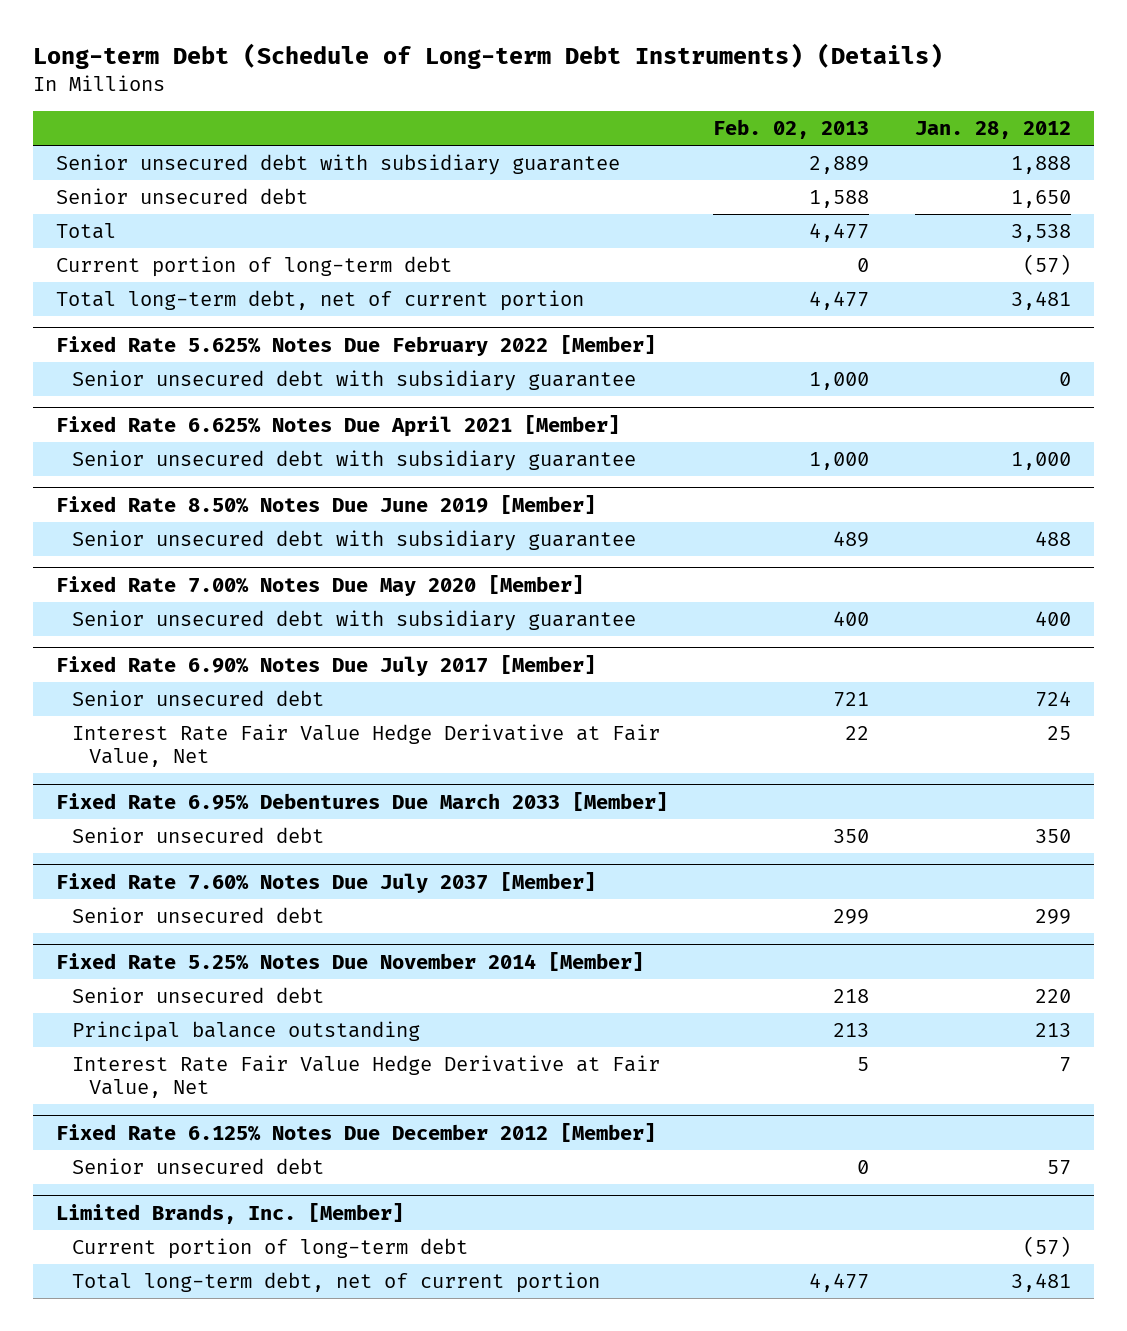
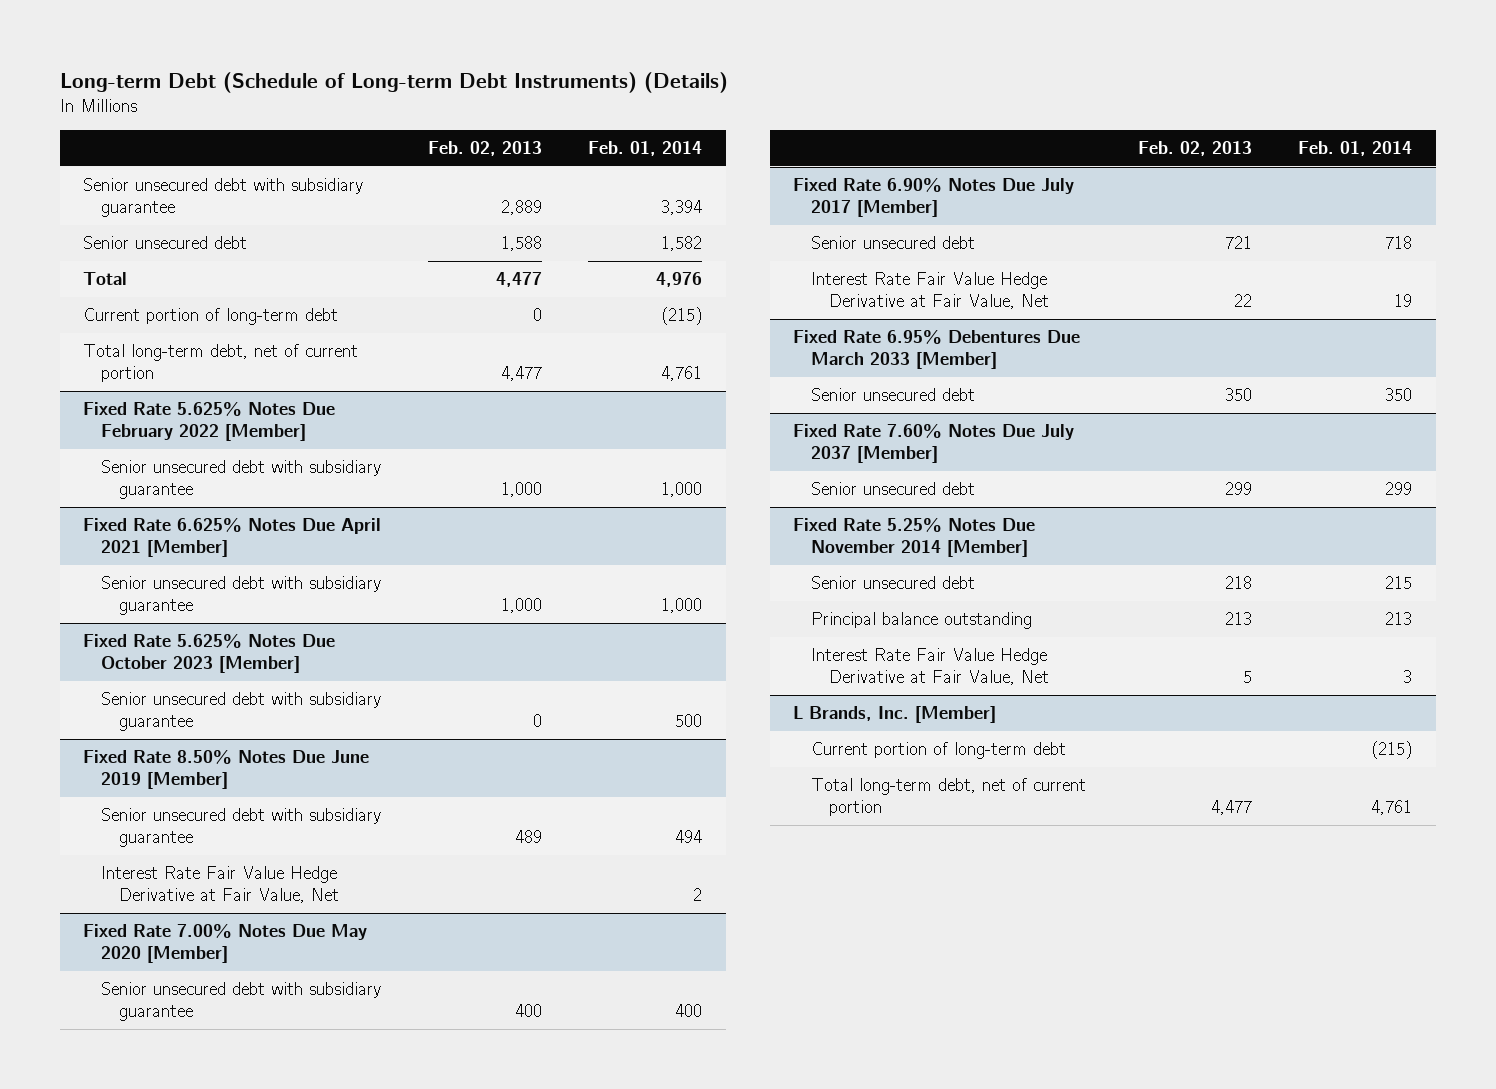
- | Feb. 02, 2013 | Jan. 28, 2012
+ | Feb. 02, 2013 | Feb. 01, 2014
+ Fixed Rate 5.625% Notes Due October 2023 [Member]
+ Senior unsecured debt with subsidiary guarantee | 0 | 500
@ Fixed Rate 8.50% Notes Due June 2019 [Member]
+ Interest Rate Fair Value Hedge Derivative at Fair Value, Net | | 2
- Fixed Rate 6.125% Notes Due December 2012 [Member]
- Senior unsecured debt | 0 | 57
- Limited Brands, Inc. [Member]
+ L Brands, Inc. [Member]

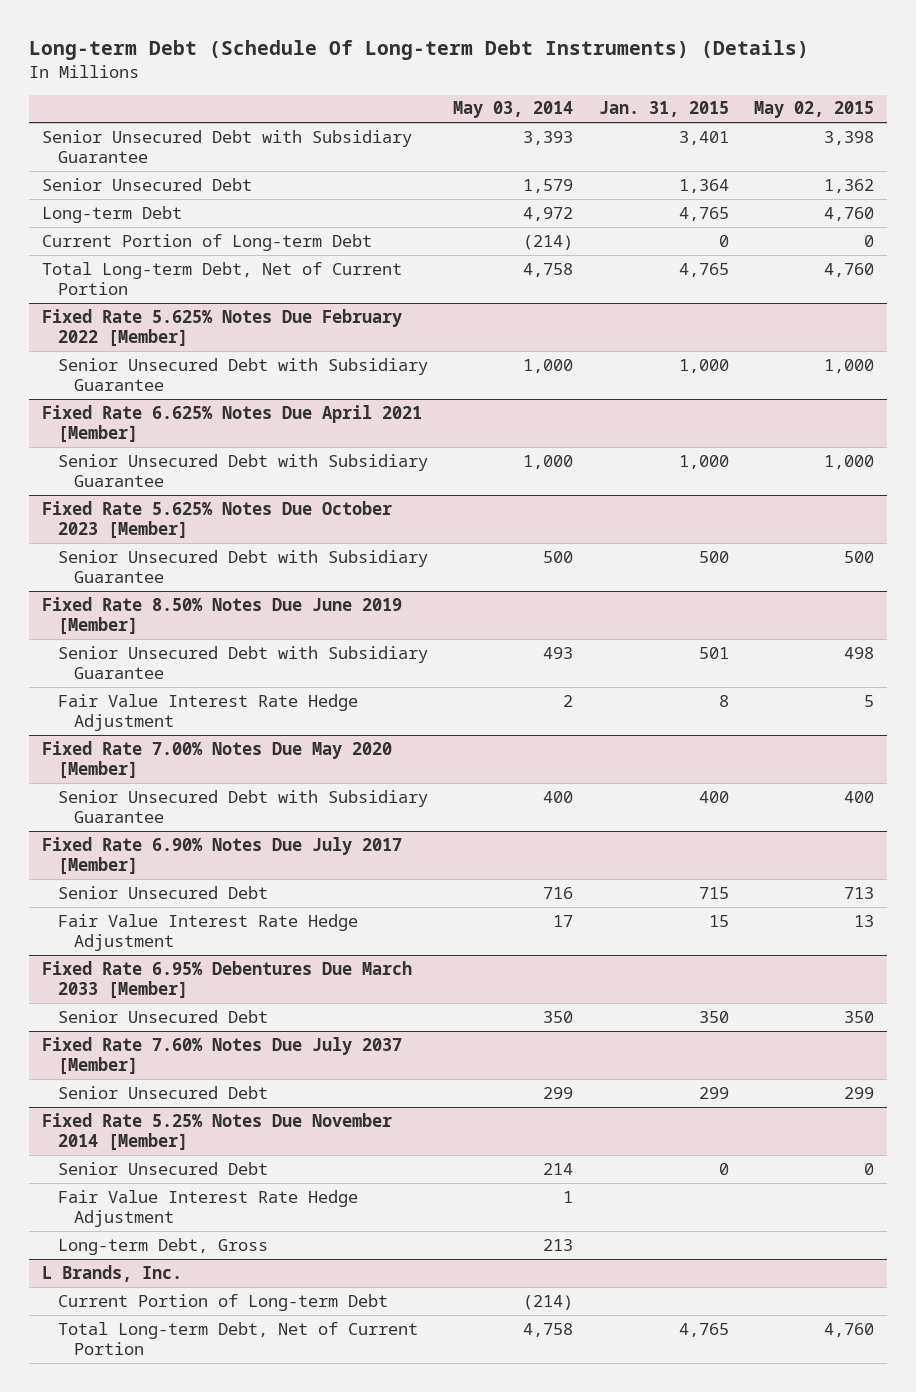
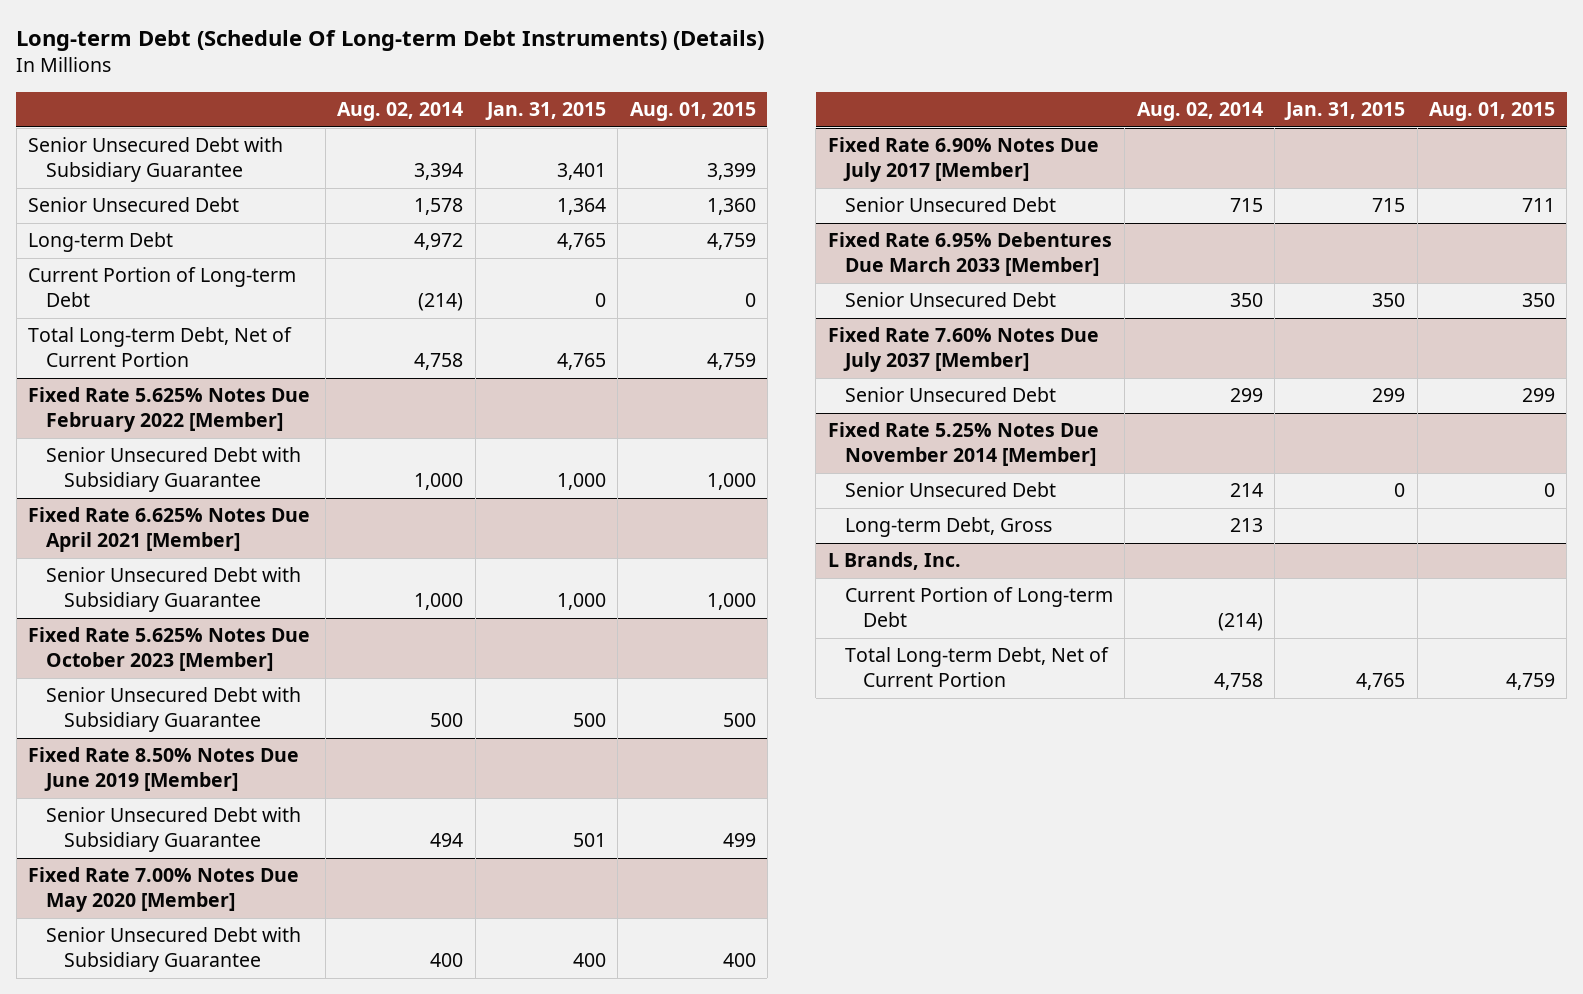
- | May 03, 2014 | Jan. 31, 2015 | May 02, 2015
+ | Aug. 02, 2014 | Jan. 31, 2015 | Aug. 01, 2015
@ Fixed Rate 8.50% Notes Due June 2019 [Member]
- Fair Value Interest Rate Hedge Adjustment | 2 | 8 | 5
@ Fixed Rate 6.90% Notes Due July 2017 [Member]
- Fair Value Interest Rate Hedge Adjustment | 17 | 15 | 13
@ Fixed Rate 5.25% Notes Due November 2014 [Member]
- Fair Value Interest Rate Hedge Adjustment | 1 | |

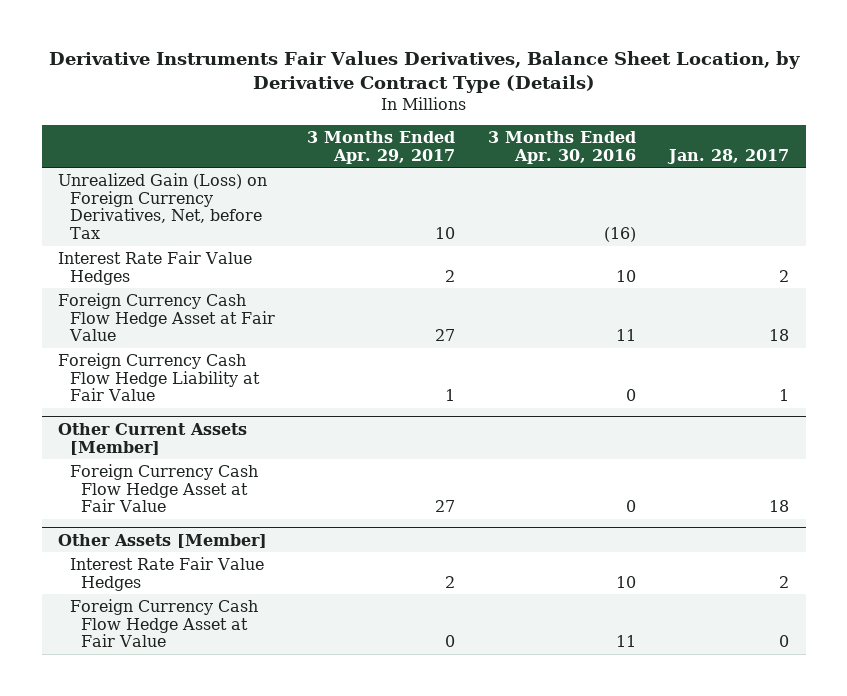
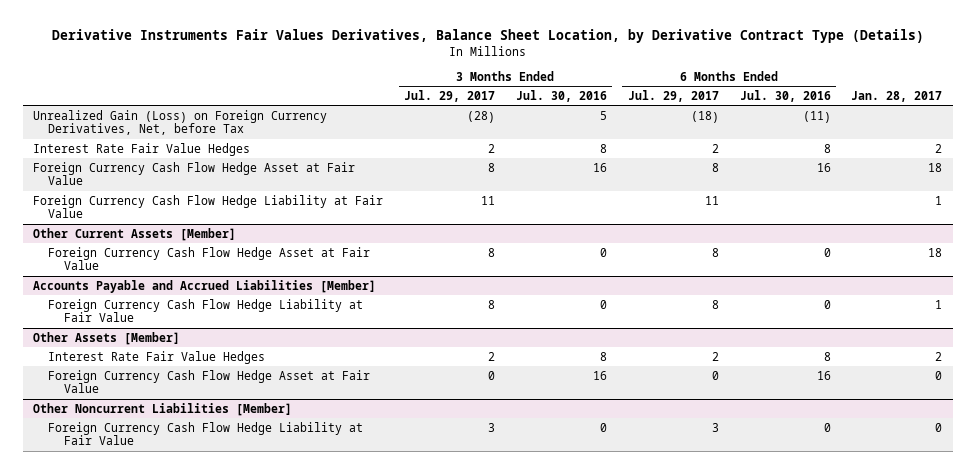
- | 3 Months Ended Apr. 29, 2017 | 3 Months Ended Apr. 30, 2016 | Jan. 28, 2017
+ | 3 Months Ended Jul. 29, 2017 | 3 Months Ended Jul. 30, 2016 | 6 Months Ended Jul. 29, 2017 | 6 Months Ended Jul. 30, 2016 | Jan. 28, 2017
+ Accounts Payable and Accrued Liabilities [Member]
+ Foreign Currency Cash Flow Hedge Liability at Fair Value | 8 | 0 | 8 | 0 | 1
+ Other Noncurrent Liabilities [Member]
+ Foreign Currency Cash Flow Hedge Liability at Fair Value | 3 | 0 | 3 | 0 | 0

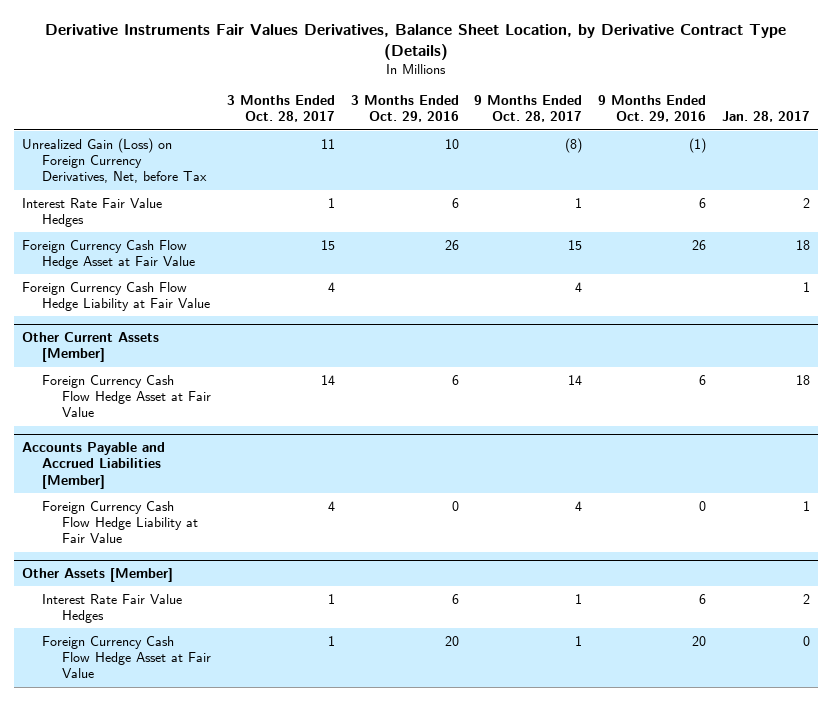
- | 3 Months Ended Jul. 29, 2017 | 3 Months Ended Jul. 30, 2016 | 6 Months Ended Jul. 29, 2017 | 6 Months Ended Jul. 30, 2016 | Jan. 28, 2017
+ | 3 Months Ended Oct. 28, 2017 | 3 Months Ended Oct. 29, 2016 | 9 Months Ended Oct. 28, 2017 | 9 Months Ended Oct. 29, 2016 | Jan. 28, 2017
- Other Noncurrent Liabilities [Member]
- Foreign Currency Cash Flow Hedge Liability at Fair Value | 3 | 0 | 3 | 0 | 0

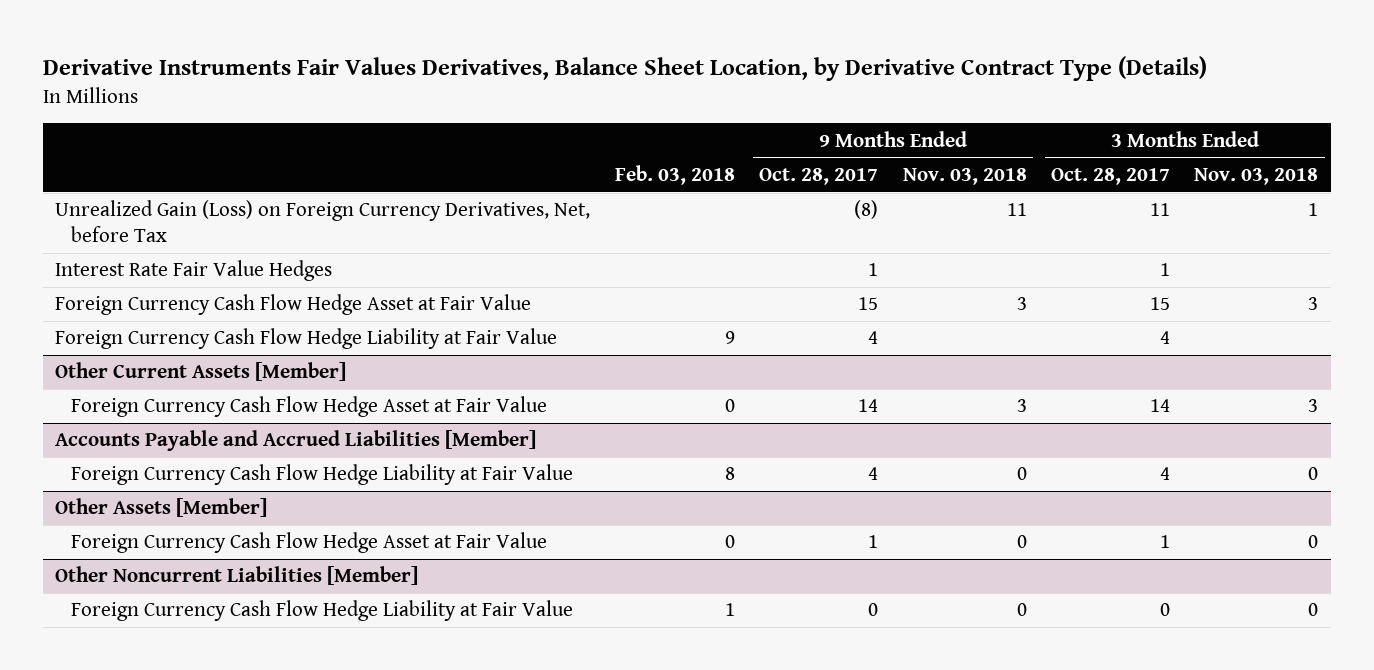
- | 3 Months Ended Oct. 28, 2017 | 3 Months Ended Oct. 29, 2016 | 9 Months Ended Oct. 28, 2017 | 9 Months Ended Oct. 29, 2016 | Jan. 28, 2017
+ | Feb. 03, 2018 | 9 Months Ended Oct. 28, 2017 | 9 Months Ended Nov. 03, 2018 | 3 Months Ended Oct. 28, 2017 | 3 Months Ended Nov. 03, 2018
@ Other Assets [Member]
- Interest Rate Fair Value Hedges | 1 | 6 | 1 | 6 | 2
+ Other Noncurrent Liabilities [Member]
+ Foreign Currency Cash Flow Hedge Liability at Fair Value | 1 | 0 | 0 | 0 | 0

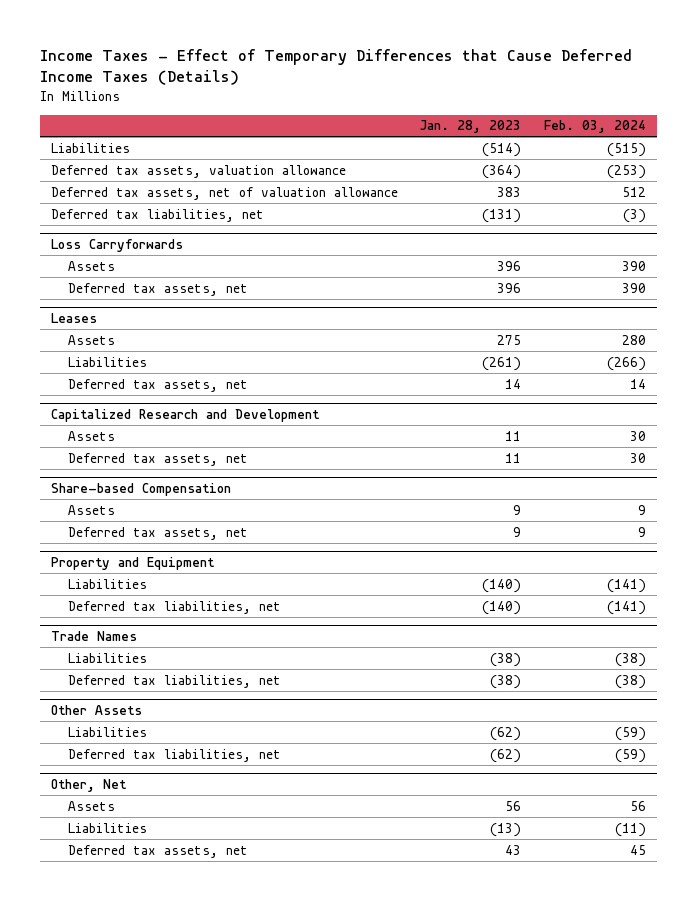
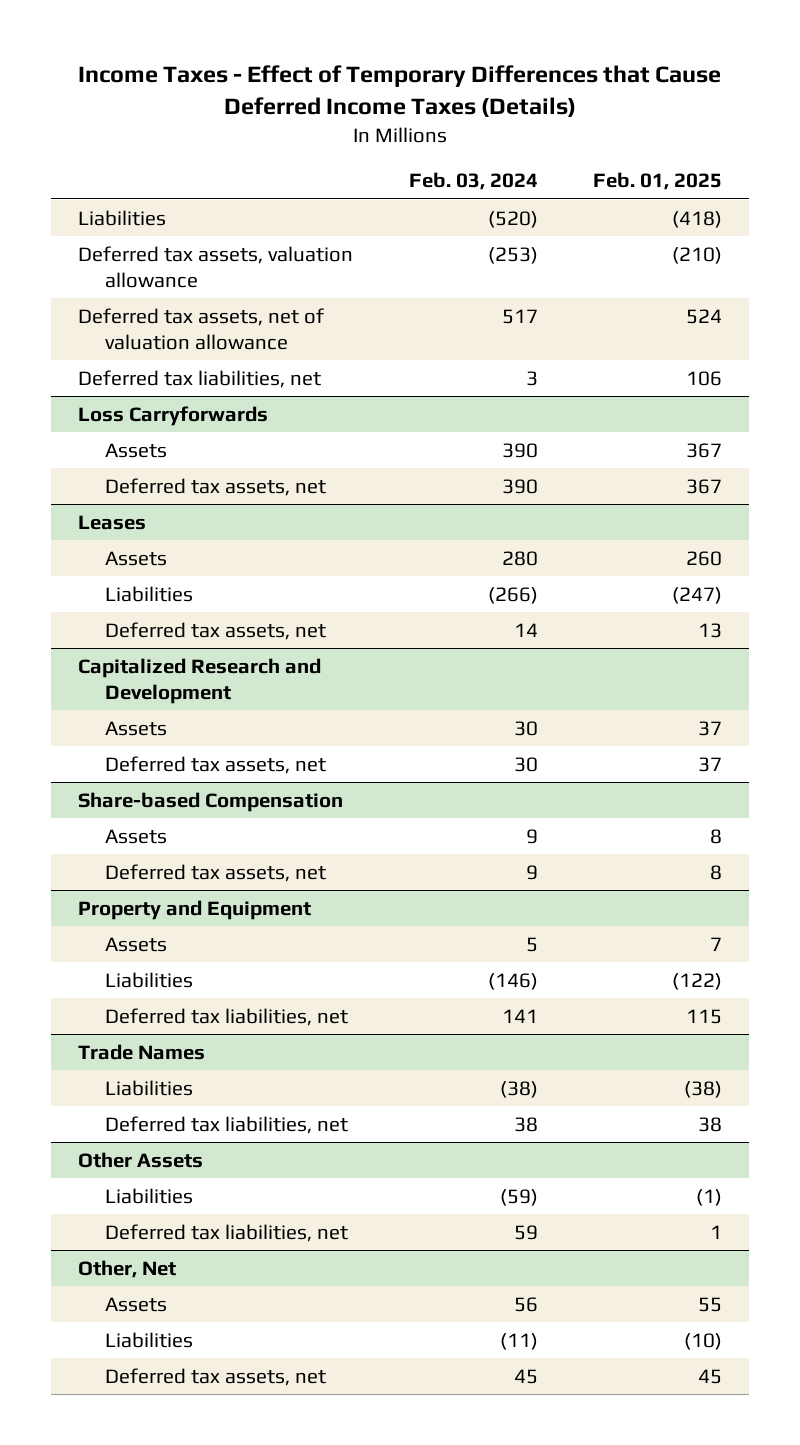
- | Jan. 28, 2023 | Feb. 03, 2024
+ | Feb. 03, 2024 | Feb. 01, 2025
- Liabilities | (514) | (515)
+ Liabilities | (520) | (418)
- Deferred tax assets, net of valuation allowance | 383 | 512
- Deferred tax liabilities, net | (131) | (3)
+ Deferred tax assets, net of valuation allowance | 517 | 524
+ Deferred tax liabilities, net | 3 | 106
@ Property and Equipment
- Liabilities | (140) | (141)
- Deferred tax liabilities, net | (140) | (141)
+ Assets | 5 | 7
+ Liabilities | (146) | (122)
+ Deferred tax liabilities, net | 141 | 115
@ Trade Names
- Deferred tax liabilities, net | (38) | (38)
+ Deferred tax liabilities, net | 38 | 38
@ Other Assets
- Deferred tax liabilities, net | (62) | (59)
+ Deferred tax liabilities, net | 59 | 1

